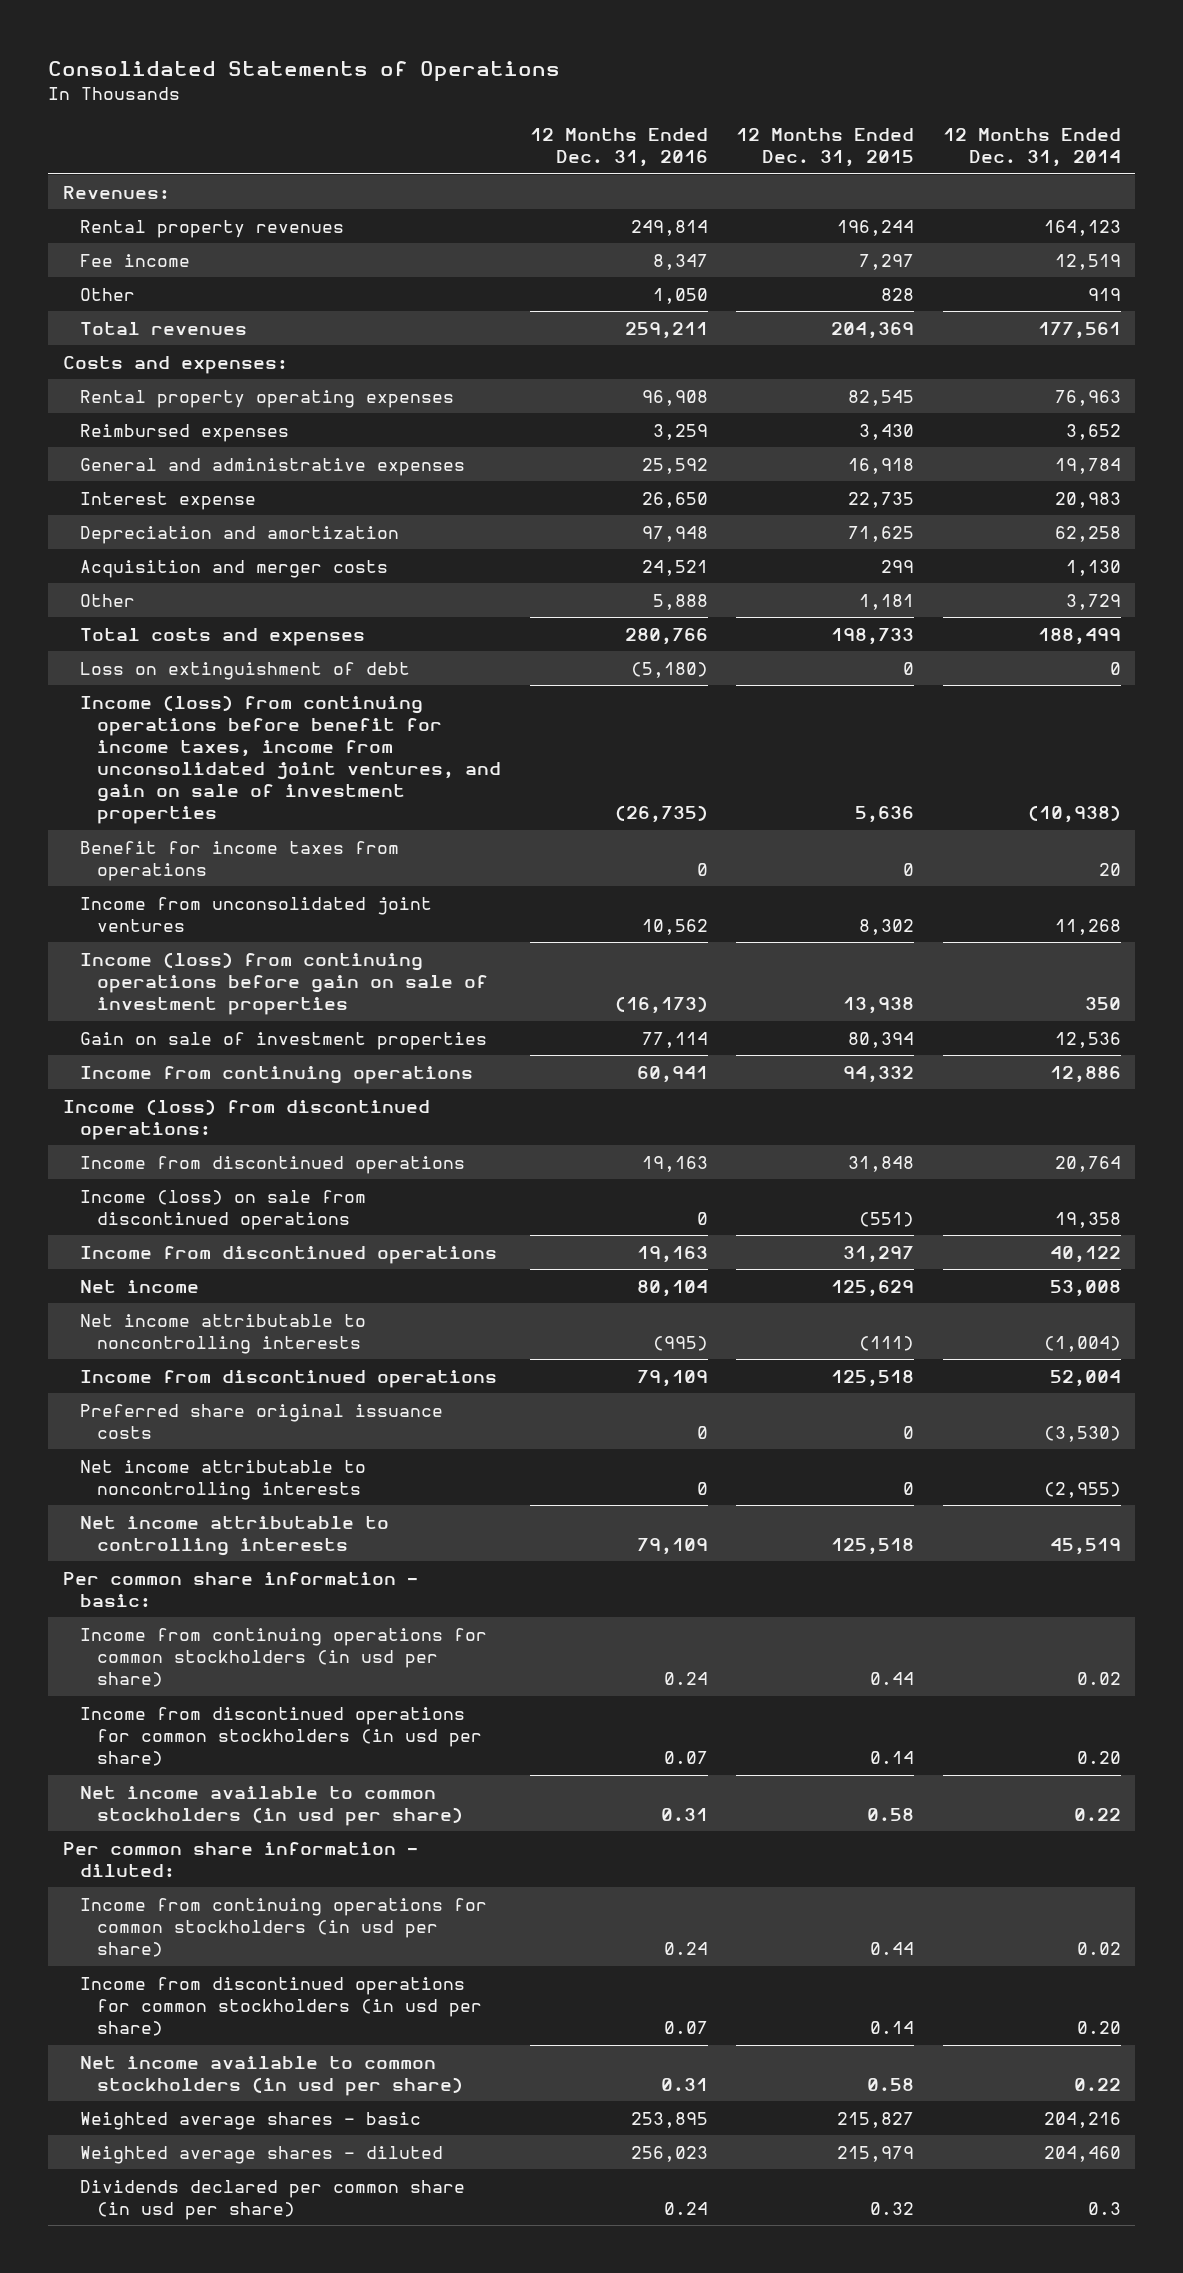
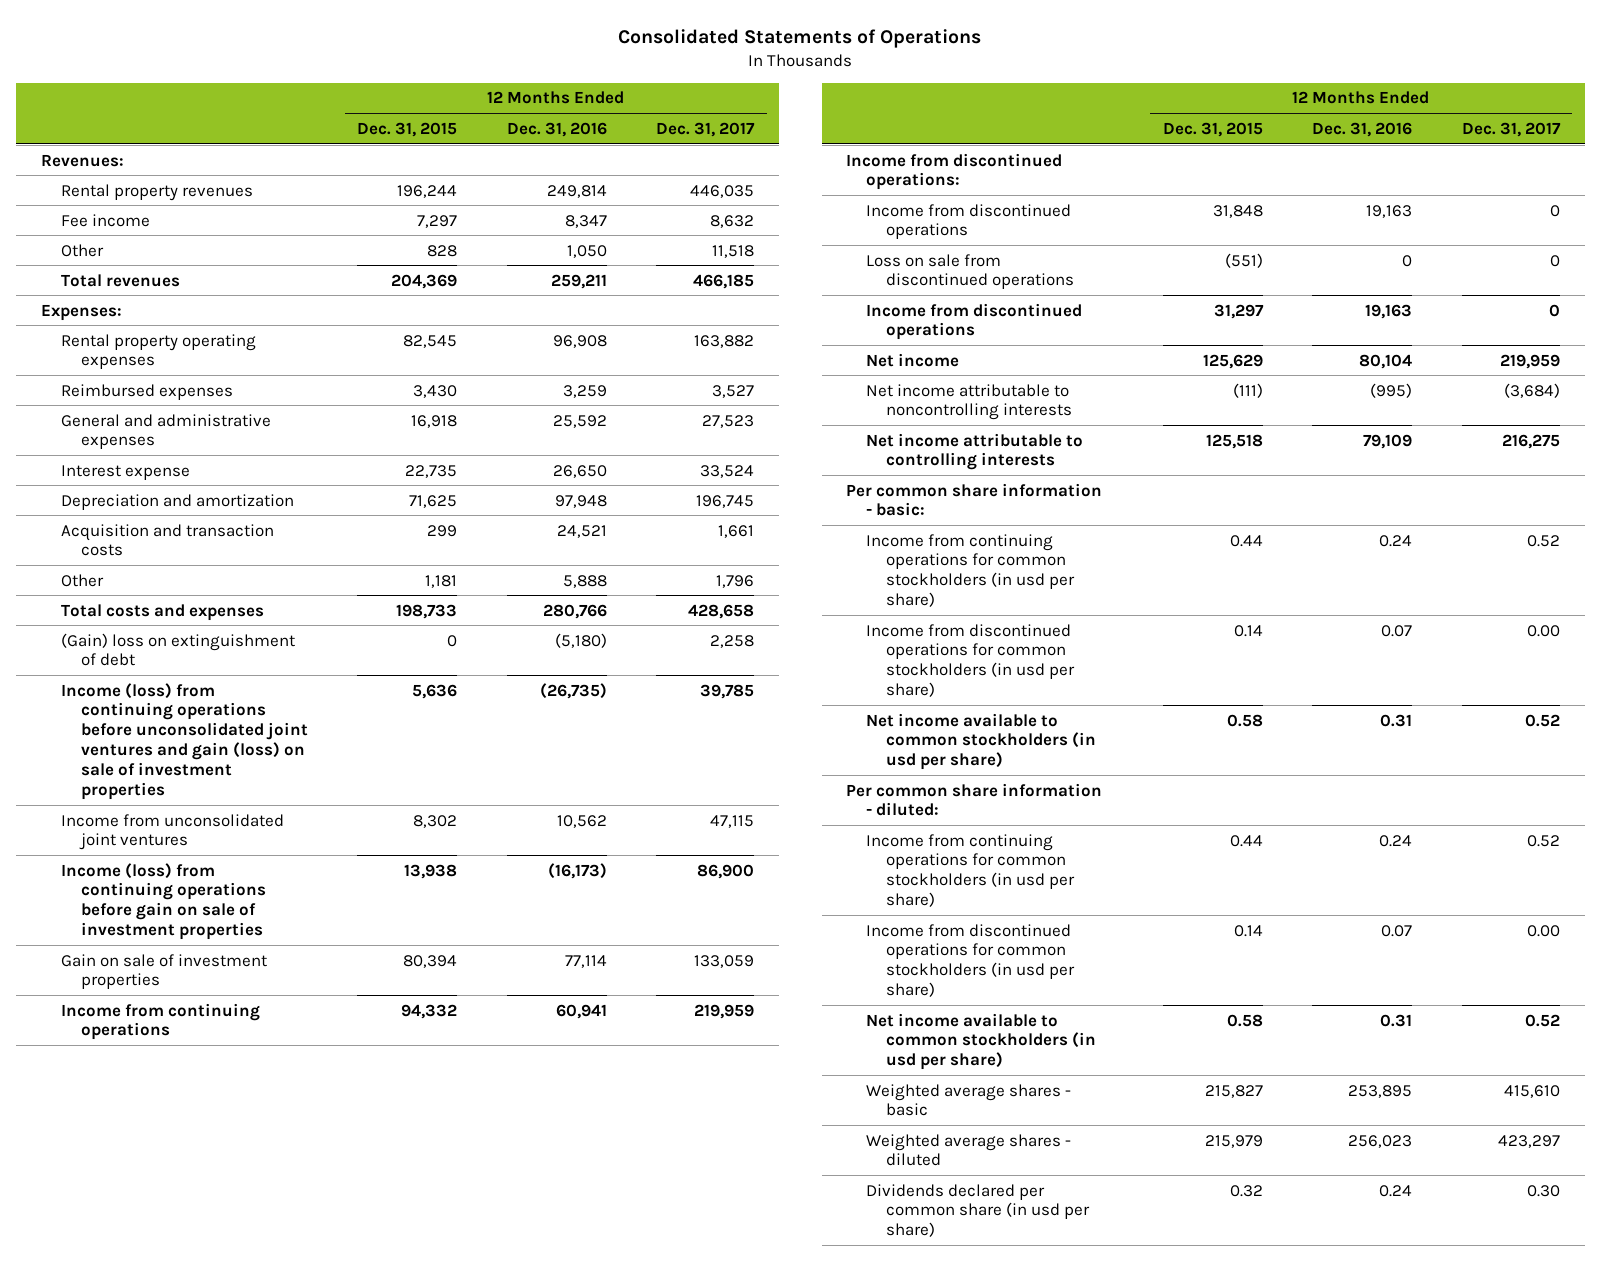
- | 12 Months Ended Dec. 31, 2016 | 12 Months Ended Dec. 31, 2015 | 12 Months Ended Dec. 31, 2014
+ | 12 Months Ended Dec. 31, 2015 | 12 Months Ended Dec. 31, 2016 | 12 Months Ended Dec. 31, 2017
- Costs and expenses:
+ Expenses:
- Acquisition and merger costs | 24,521 | 299 | 1,130
+ Acquisition and transaction costs | 299 | 24,521 | 1,661
- Loss on extinguishment of debt | (5,180) | 0 | 0
- Income (loss) from continuing operations before benefit for income taxes, income from unconsolidated joint ventures, and gain on sale of investment properties | (26,735) | 5,636 | (10,938)
- Benefit for income taxes from operations | 0 | 0 | 20
+ (Gain) loss on extinguishment of debt | 0 | (5,180) | 2,258
+ Income (loss) from continuing operations before unconsolidated joint ventures and gain (loss) on sale of investment properties | 5,636 | (26,735) | 39,785
- Income (loss) from discontinued operations:
+ Income from discontinued operations:
- Income (loss) on sale from discontinued operations | 0 | (551) | 19,358
+ Loss on sale from discontinued operations | (551) | 0 | 0
- Income from discontinued operations | 79,109 | 125,518 | 52,004
- Preferred share original issuance costs | 0 | 0 | (3,530)
- Net income attributable to noncontrolling interests | 0 | 0 | (2,955)

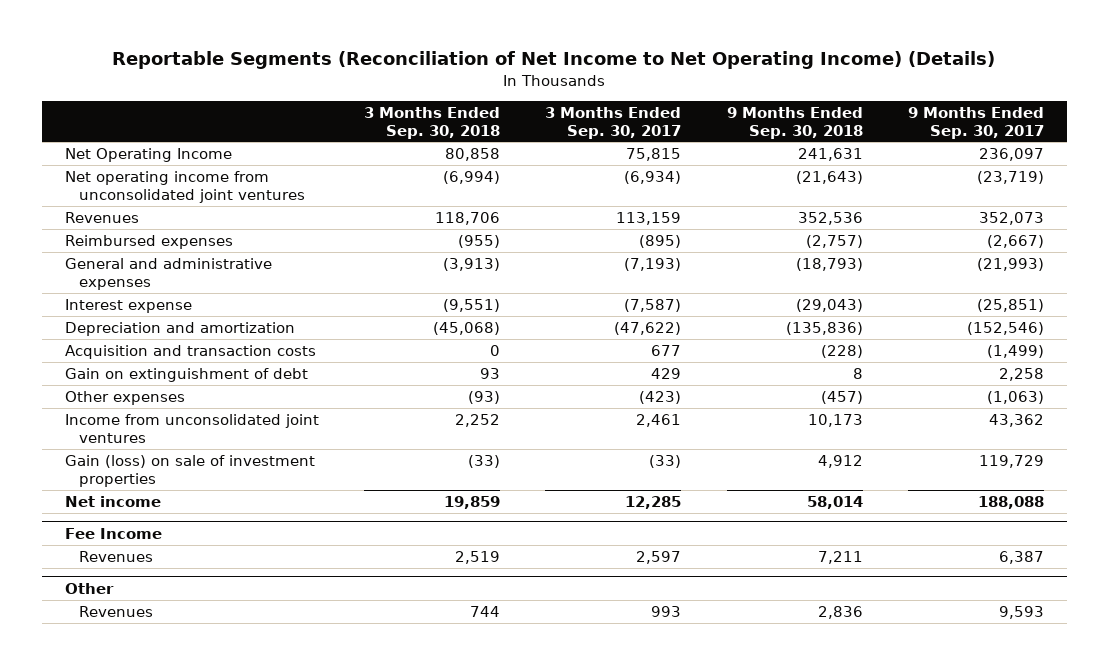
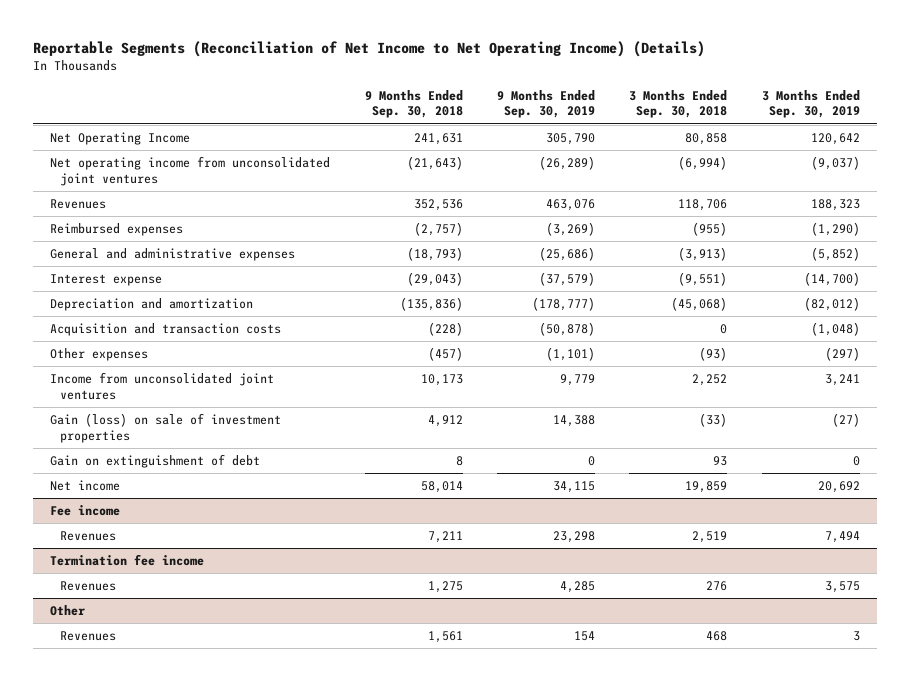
- | 3 Months Ended Sep. 30, 2018 | 3 Months Ended Sep. 30, 2017 | 9 Months Ended Sep. 30, 2018 | 9 Months Ended Sep. 30, 2017
+ | 9 Months Ended Sep. 30, 2018 | 9 Months Ended Sep. 30, 2019 | 3 Months Ended Sep. 30, 2018 | 3 Months Ended Sep. 30, 2019
moved down: Gain on extinguishment of debt | 8 | 0 | 93 | 0
- Fee Income
+ Fee income
+ Termination fee income
+ Revenues | 1,275 | 4,285 | 276 | 3,575
@ Other
- Revenues | 744 | 993 | 2,836 | 9,593
+ Revenues | 1,561 | 154 | 468 | 3

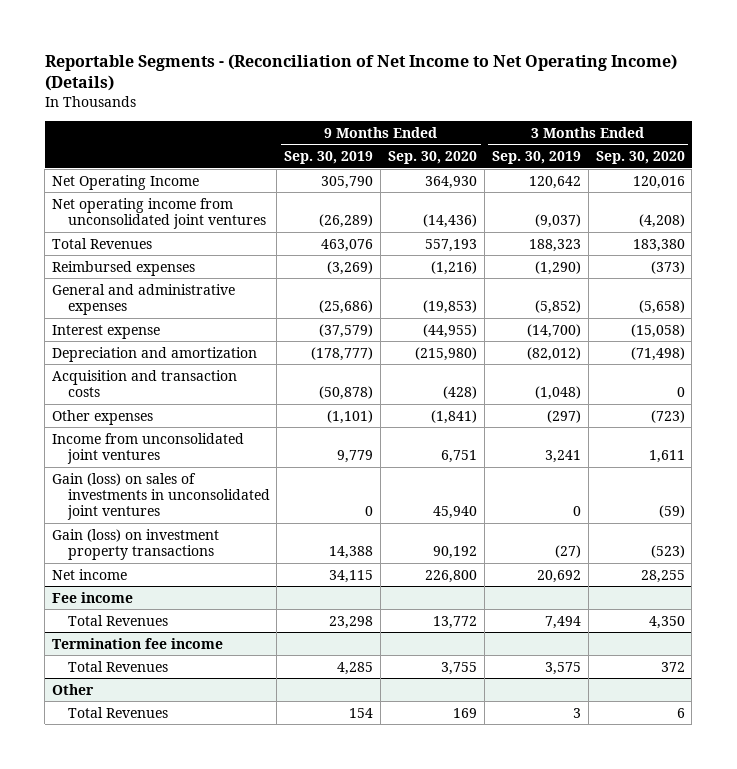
- Reportable Segments (Reconciliation of Net Income to Net Operating Income) (Details)
+ Reportable Segments - (Reconciliation of Net Income to Net Operating Income) (Details)
- | 9 Months Ended Sep. 30, 2018 | 9 Months Ended Sep. 30, 2019 | 3 Months Ended Sep. 30, 2018 | 3 Months Ended Sep. 30, 2019
+ | 9 Months Ended Sep. 30, 2019 | 9 Months Ended Sep. 30, 2020 | 3 Months Ended Sep. 30, 2019 | 3 Months Ended Sep. 30, 2020
- Revenues | 352,536 | 463,076 | 118,706 | 188,323
+ Total Revenues | 463,076 | 557,193 | 188,323 | 183,380
- Gain (loss) on sale of investment properties | 4,912 | 14,388 | (33) | (27)
- Gain on extinguishment of debt | 8 | 0 | 93 | 0
+ Gain (loss) on sales of investments in unconsolidated joint ventures | 0 | 45,940 | 0 | (59)
+ Gain (loss) on investment property transactions | 14,388 | 90,192 | (27) | (523)
@ Fee income
- Revenues | 7,211 | 23,298 | 2,519 | 7,494
+ Total Revenues | 23,298 | 13,772 | 7,494 | 4,350
@ Termination fee income
- Revenues | 1,275 | 4,285 | 276 | 3,575
+ Total Revenues | 4,285 | 3,755 | 3,575 | 372
@ Other
- Revenues | 1,561 | 154 | 468 | 3
+ Total Revenues | 154 | 169 | 3 | 6

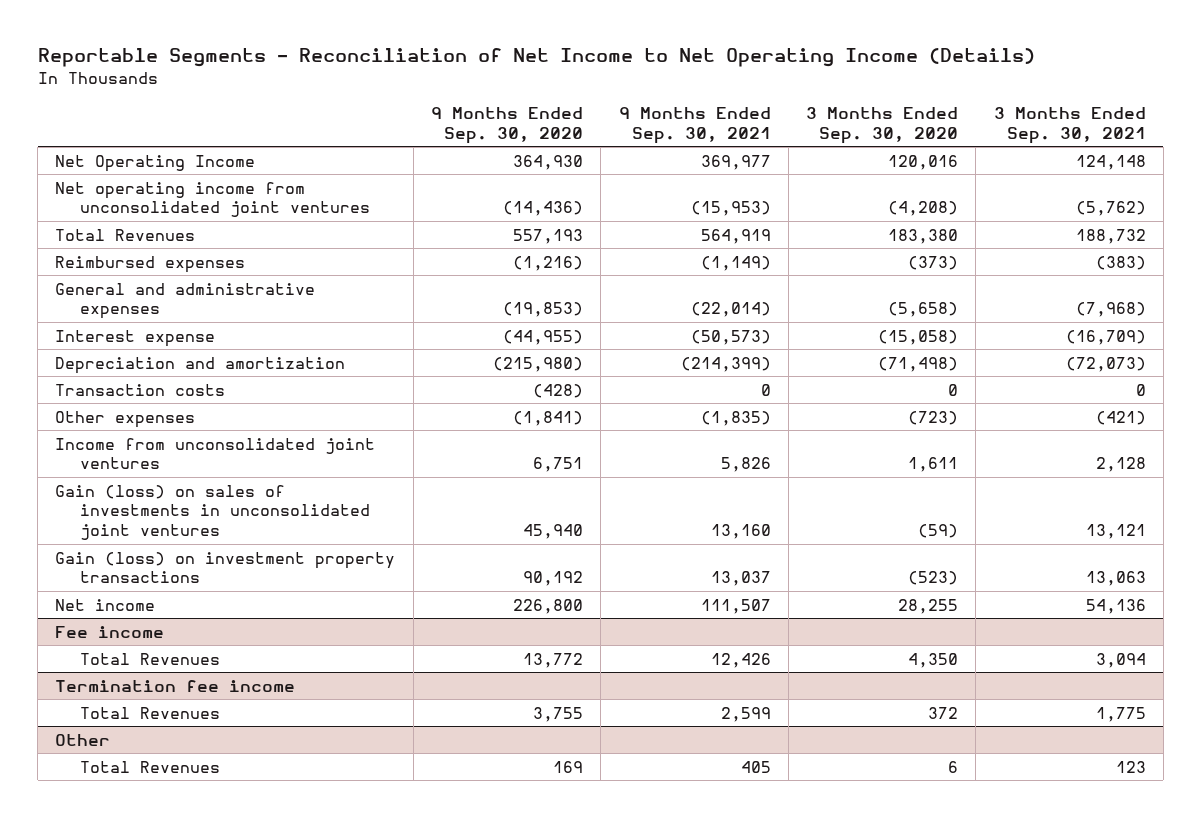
- Reportable Segments - (Reconciliation of Net Income to Net Operating Income) (Details)
+ Reportable Segments - Reconciliation of Net Income to Net Operating Income (Details)
- | 9 Months Ended Sep. 30, 2019 | 9 Months Ended Sep. 30, 2020 | 3 Months Ended Sep. 30, 2019 | 3 Months Ended Sep. 30, 2020
+ | 9 Months Ended Sep. 30, 2020 | 9 Months Ended Sep. 30, 2021 | 3 Months Ended Sep. 30, 2020 | 3 Months Ended Sep. 30, 2021
- Acquisition and transaction costs | (50,878) | (428) | (1,048) | 0
+ Transaction costs | (428) | 0 | 0 | 0

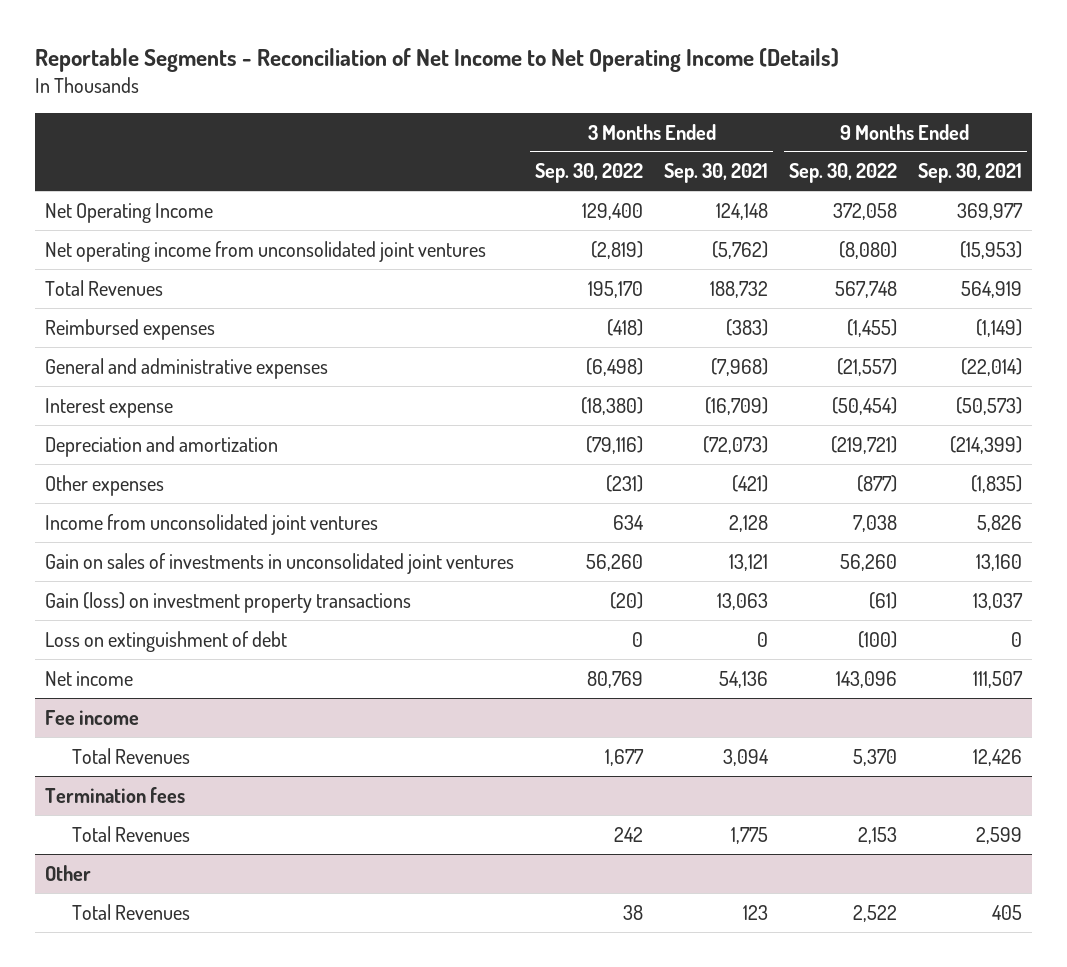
- | 9 Months Ended Sep. 30, 2020 | 9 Months Ended Sep. 30, 2021 | 3 Months Ended Sep. 30, 2020 | 3 Months Ended Sep. 30, 2021
+ | 3 Months Ended Sep. 30, 2022 | 3 Months Ended Sep. 30, 2021 | 9 Months Ended Sep. 30, 2022 | 9 Months Ended Sep. 30, 2021
- Transaction costs | (428) | 0 | 0 | 0
- Gain (loss) on sales of investments in unconsolidated joint ventures | 45,940 | 13,160 | (59) | 13,121
+ Gain on sales of investments in unconsolidated joint ventures | 56,260 | 13,121 | 56,260 | 13,160
+ Loss on extinguishment of debt | 0 | 0 | (100) | 0
- Termination fee income
+ Termination fees

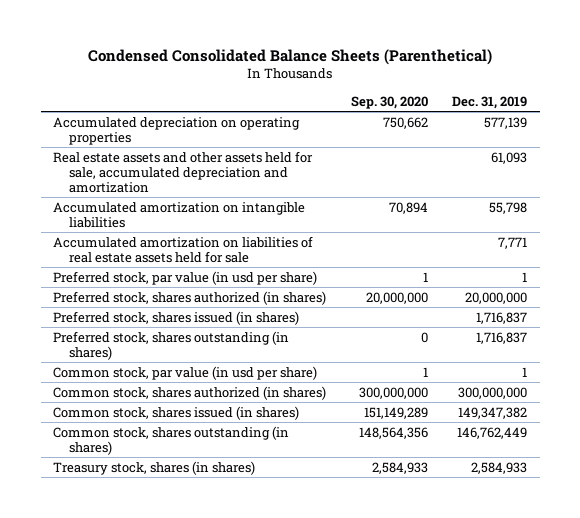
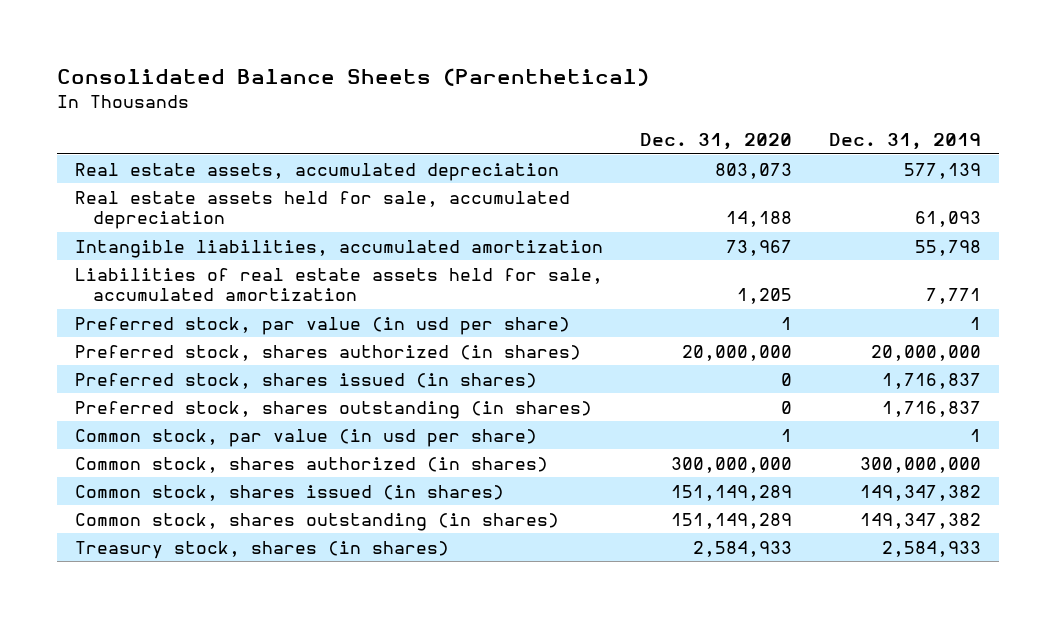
- Condensed Consolidated Balance Sheets (Parenthetical)
+ Consolidated Balance Sheets (Parenthetical)
- | Sep. 30, 2020 | Dec. 31, 2019
+ | Dec. 31, 2020 | Dec. 31, 2019
- Accumulated depreciation on operating properties | 750,662 | 577,139
- Real estate assets and other assets held for sale, accumulated depreciation and amortization | | 61,093
- Accumulated amortization on intangible liabilities | 70,894 | 55,798
- Accumulated amortization on liabilities of real estate assets held for sale | | 7,771
+ Real estate assets, accumulated depreciation | 803,073 | 577,139
+ Real estate assets held for sale, accumulated depreciation | 14,188 | 61,093
+ Intangible liabilities, accumulated amortization | 73,967 | 55,798
+ Liabilities of real estate assets held for sale, accumulated amortization | 1,205 | 7,771
- Common stock, shares outstanding (in shares) | 148,564,356 | 146,762,449
+ Common stock, shares outstanding (in shares) | 151,149,289 | 149,347,382

